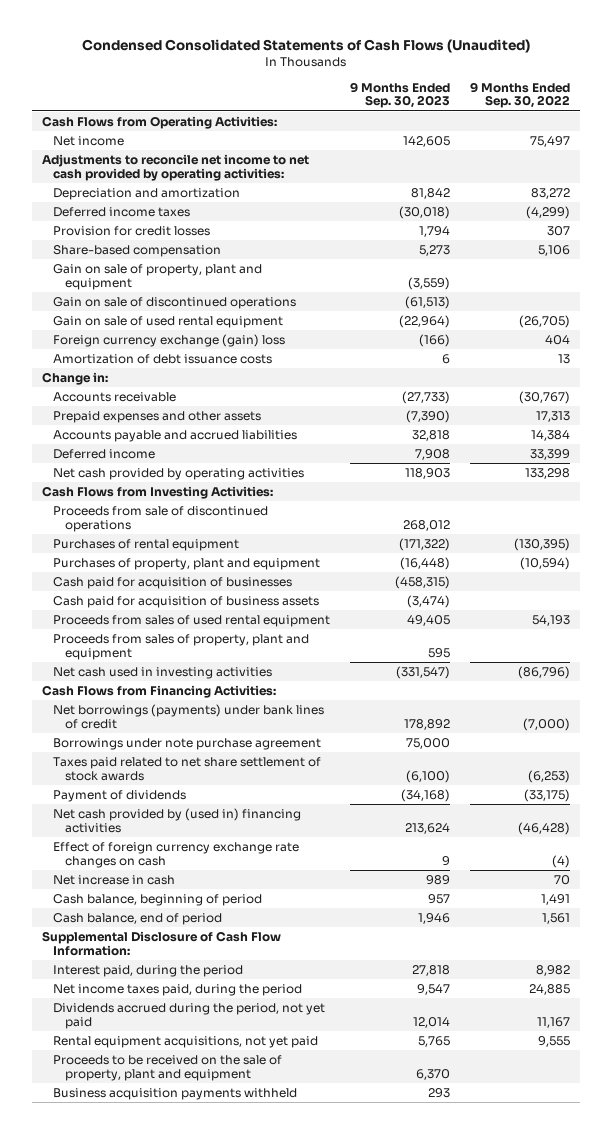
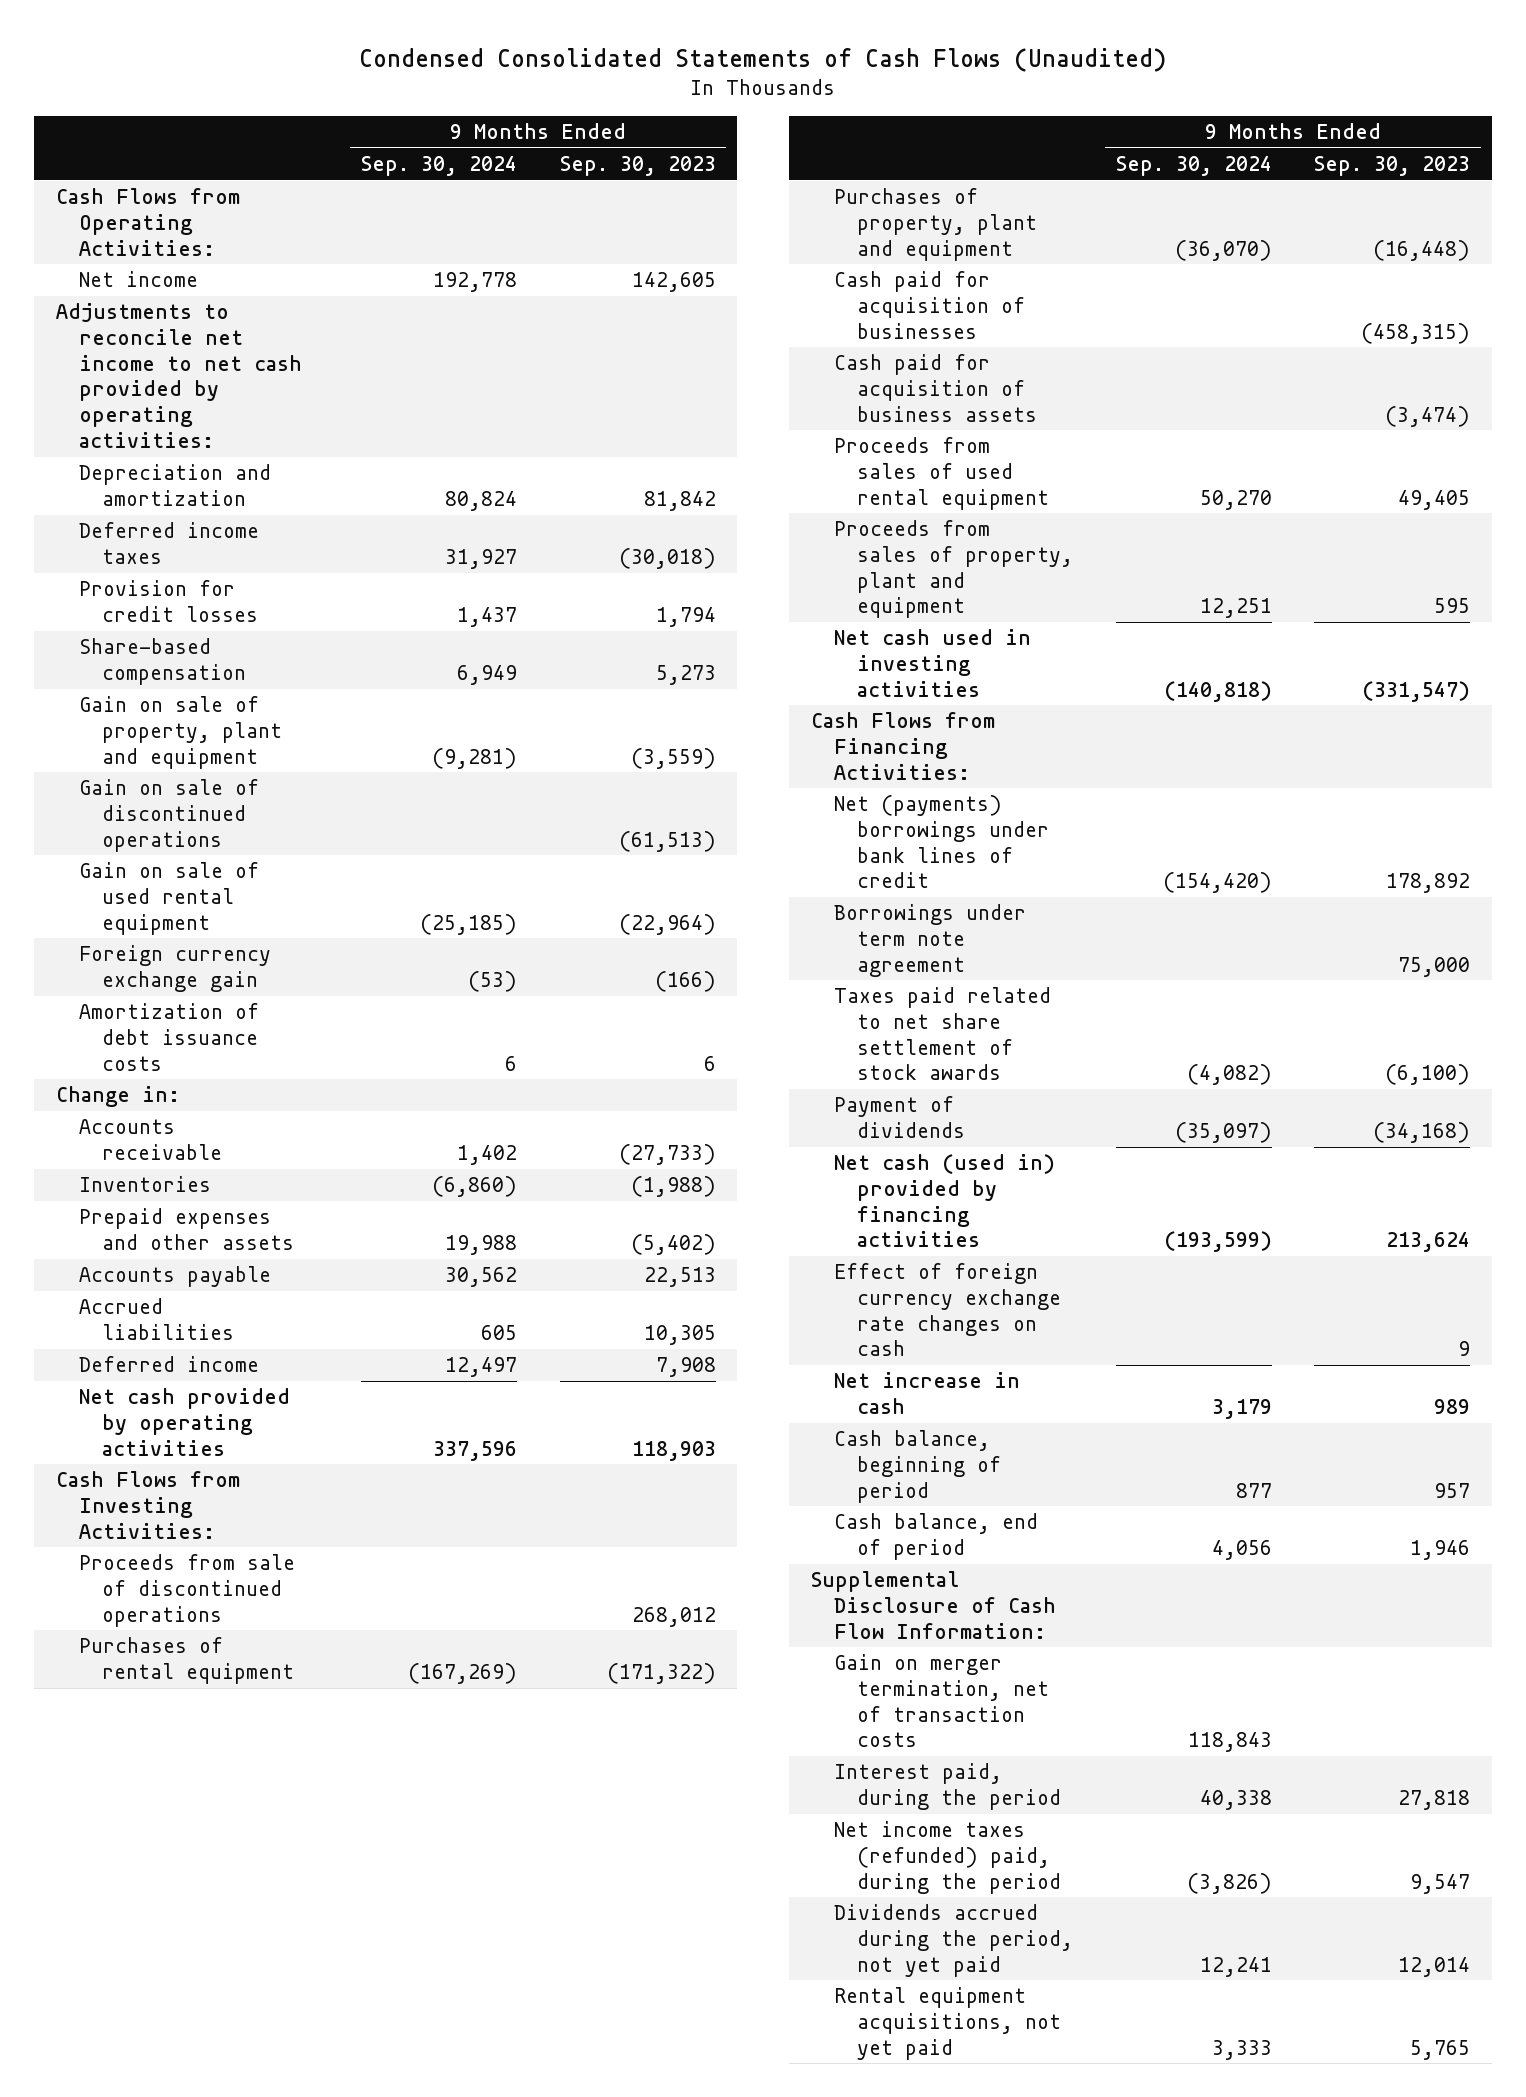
- | 9 Months Ended Sep. 30, 2023 | 9 Months Ended Sep. 30, 2022
+ | 9 Months Ended Sep. 30, 2024 | 9 Months Ended Sep. 30, 2023
- Foreign currency exchange (gain) loss | (166) | 404
+ Foreign currency exchange gain | (53) | (166)
- Prepaid expenses and other assets | (7,390) | 17,313
- Accounts payable and accrued liabilities | 32,818 | 14,384
+ Inventories | (6,860) | (1,988)
+ Prepaid expenses and other assets | 19,988 | (5,402)
+ Accounts payable | 30,562 | 22,513
+ Accrued liabilities | 605 | 10,305
- Net borrowings (payments) under bank lines of credit | 178,892 | (7,000)
- Borrowings under note purchase agreement | 75,000 |
+ Net (payments) borrowings under bank lines of credit | (154,420) | 178,892
+ Borrowings under term note agreement | | 75,000
- Net cash provided by (used in) financing activities | 213,624 | (46,428)
+ Net cash (used in) provided by financing activities | (193,599) | 213,624
+ Gain on merger termination, net of transaction costs | 118,843 |
- Net income taxes paid, during the period | 9,547 | 24,885
+ Net income taxes (refunded) paid, during the period | (3,826) | 9,547
- Proceeds to be received on the sale of property, plant and equipment | 6,370 |
- Business acquisition payments withheld | 293 |

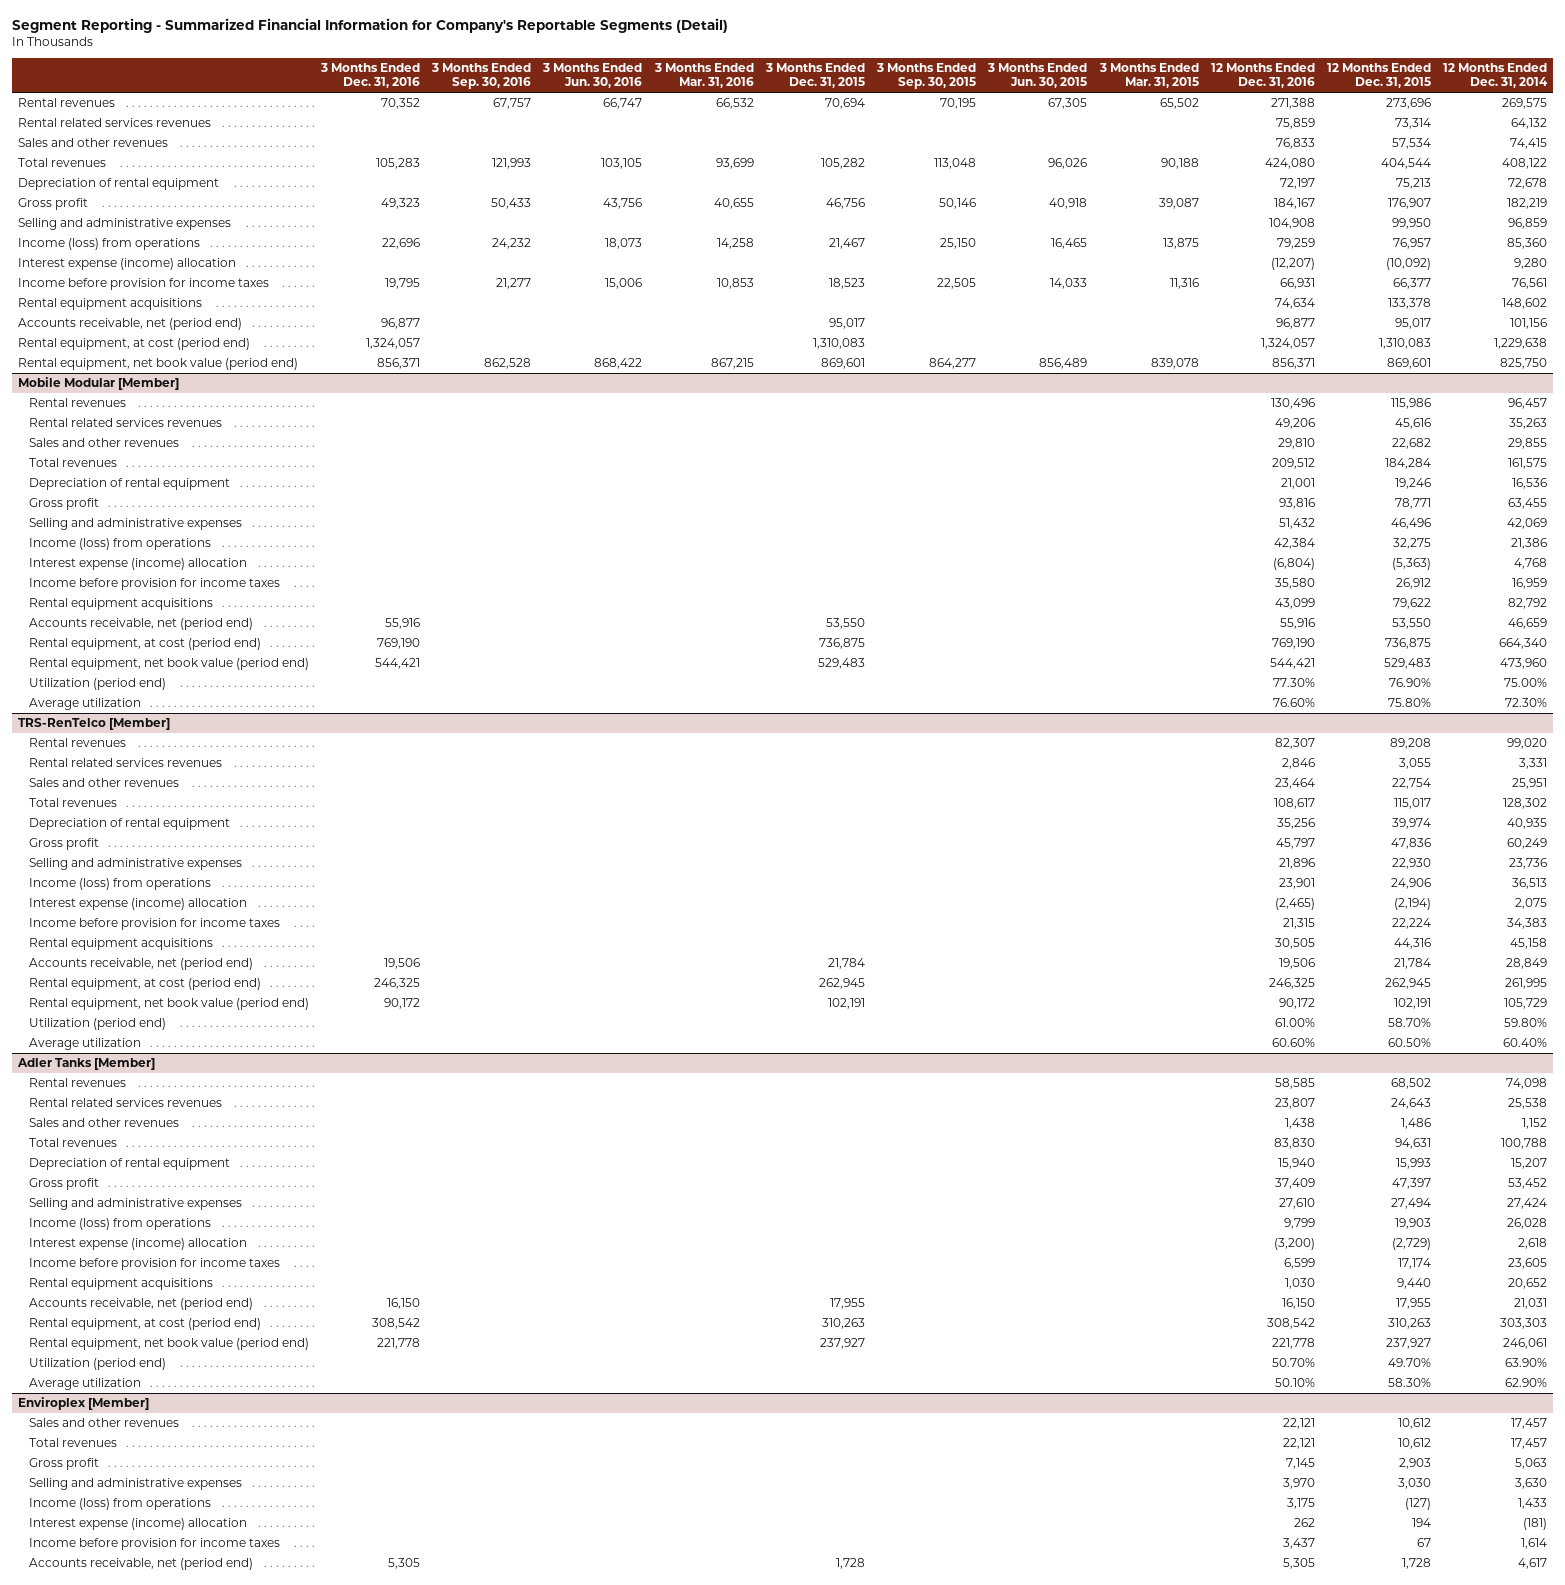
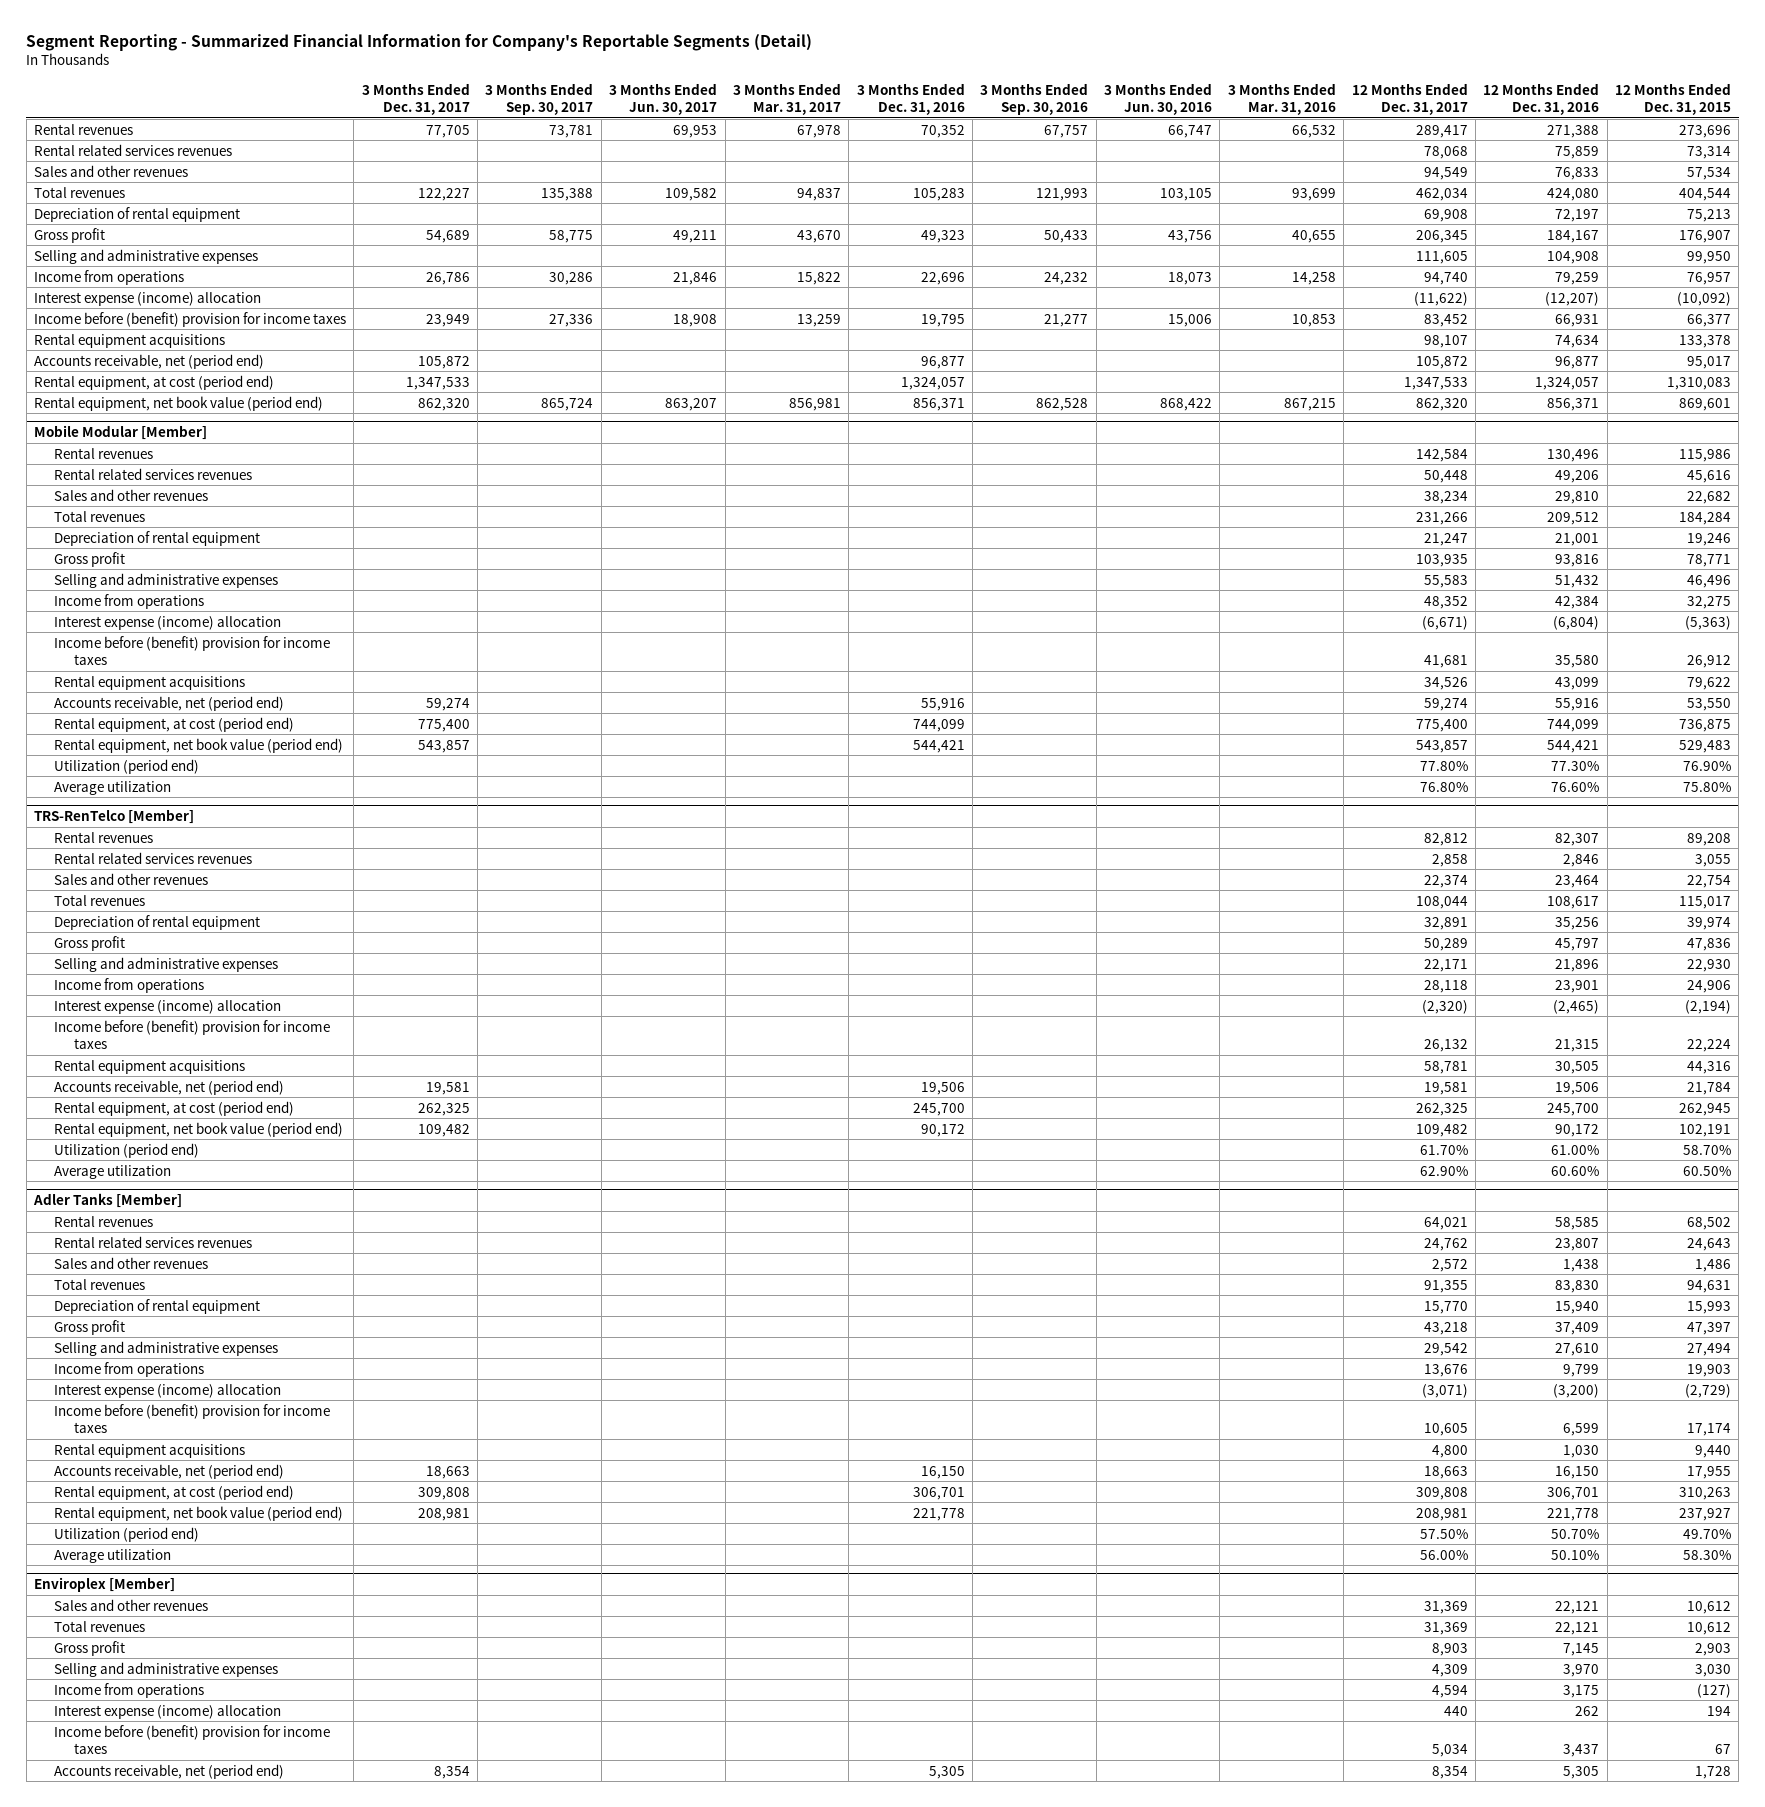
- | 3 Months Ended Dec. 31, 2016 | 3 Months Ended Sep. 30, 2016 | 3 Months Ended Jun. 30, 2016 | 3 Months Ended Mar. 31, 2016 | 3 Months Ended Dec. 31, 2015 | 3 Months Ended Sep. 30, 2015 | 3 Months Ended Jun. 30, 2015 | 3 Months Ended Mar. 31, 2015 | 12 Months Ended Dec. 31, 2016 | 12 Months Ended Dec. 31, 2015 | 12 Months Ended Dec. 31, 2014
+ | 3 Months Ended Dec. 31, 2017 | 3 Months Ended Sep. 30, 2017 | 3 Months Ended Jun. 30, 2017 | 3 Months Ended Mar. 31, 2017 | 3 Months Ended Dec. 31, 2016 | 3 Months Ended Sep. 30, 2016 | 3 Months Ended Jun. 30, 2016 | 3 Months Ended Mar. 31, 2016 | 12 Months Ended Dec. 31, 2017 | 12 Months Ended Dec. 31, 2016 | 12 Months Ended Dec. 31, 2015
- Income (loss) from operations | 22,696 | 24,232 | 18,073 | 14,258 | 21,467 | 25,150 | 16,465 | 13,875 | 79,259 | 76,957 | 85,360
+ Income from operations | 26,786 | 30,286 | 21,846 | 15,822 | 22,696 | 24,232 | 18,073 | 14,258 | 94,740 | 79,259 | 76,957
- Income before provision for income taxes | 19,795 | 21,277 | 15,006 | 10,853 | 18,523 | 22,505 | 14,033 | 11,316 | 66,931 | 66,377 | 76,561
+ Income before (benefit) provision for income taxes | 23,949 | 27,336 | 18,908 | 13,259 | 19,795 | 21,277 | 15,006 | 10,853 | 83,452 | 66,931 | 66,377
@ Mobile Modular [Member]
- Income (loss) from operations | | | | | | | | | 42,384 | 32,275 | 21,386
+ Income from operations | | | | | | | | | 48,352 | 42,384 | 32,275
- Income before provision for income taxes | | | | | | | | | 35,580 | 26,912 | 16,959
+ Income before (benefit) provision for income taxes | | | | | | | | | 41,681 | 35,580 | 26,912
- Rental equipment, at cost (period end) | 769,190 | | | | 736,875 | | | | 769,190 | 736,875 | 664,340
+ Rental equipment, at cost (period end) | 775,400 | | | | 744,099 | | | | 775,400 | 744,099 | 736,875
@ TRS-RenTelco [Member]
- Income (loss) from operations | | | | | | | | | 23,901 | 24,906 | 36,513
+ Income from operations | | | | | | | | | 28,118 | 23,901 | 24,906
- Income before provision for income taxes | | | | | | | | | 21,315 | 22,224 | 34,383
+ Income before (benefit) provision for income taxes | | | | | | | | | 26,132 | 21,315 | 22,224
- Rental equipment, at cost (period end) | 246,325 | | | | 262,945 | | | | 246,325 | 262,945 | 261,995
+ Rental equipment, at cost (period end) | 262,325 | | | | 245,700 | | | | 262,325 | 245,700 | 262,945
@ Adler Tanks [Member]
- Income (loss) from operations | | | | | | | | | 9,799 | 19,903 | 26,028
+ Income from operations | | | | | | | | | 13,676 | 9,799 | 19,903
- Income before provision for income taxes | | | | | | | | | 6,599 | 17,174 | 23,605
+ Income before (benefit) provision for income taxes | | | | | | | | | 10,605 | 6,599 | 17,174
- Rental equipment, at cost (period end) | 308,542 | | | | 310,263 | | | | 308,542 | 310,263 | 303,303
+ Rental equipment, at cost (period end) | 309,808 | | | | 306,701 | | | | 309,808 | 306,701 | 310,263
@ Enviroplex [Member]
- Income (loss) from operations | | | | | | | | | 3,175 | (127) | 1,433
+ Income from operations | | | | | | | | | 4,594 | 3,175 | (127)
- Income before provision for income taxes | | | | | | | | | 3,437 | 67 | 1,614
+ Income before (benefit) provision for income taxes | | | | | | | | | 5,034 | 3,437 | 67

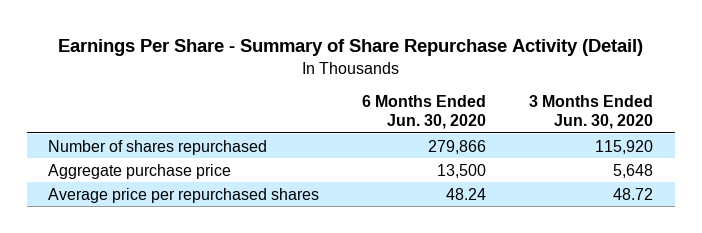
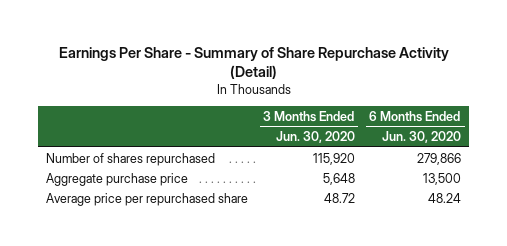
- | 6 Months Ended Jun. 30, 2020 | 3 Months Ended Jun. 30, 2020
+ | 3 Months Ended Jun. 30, 2020 | 6 Months Ended Jun. 30, 2020
- Average price per repurchased shares | 48.24 | 48.72
+ Average price per repurchased share | 48.72 | 48.24

